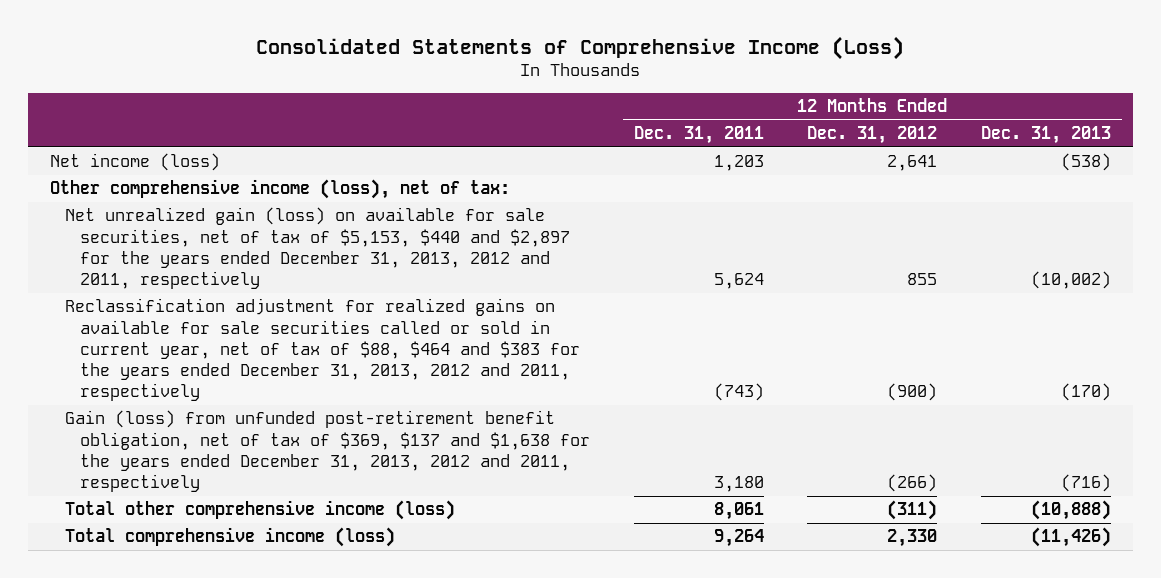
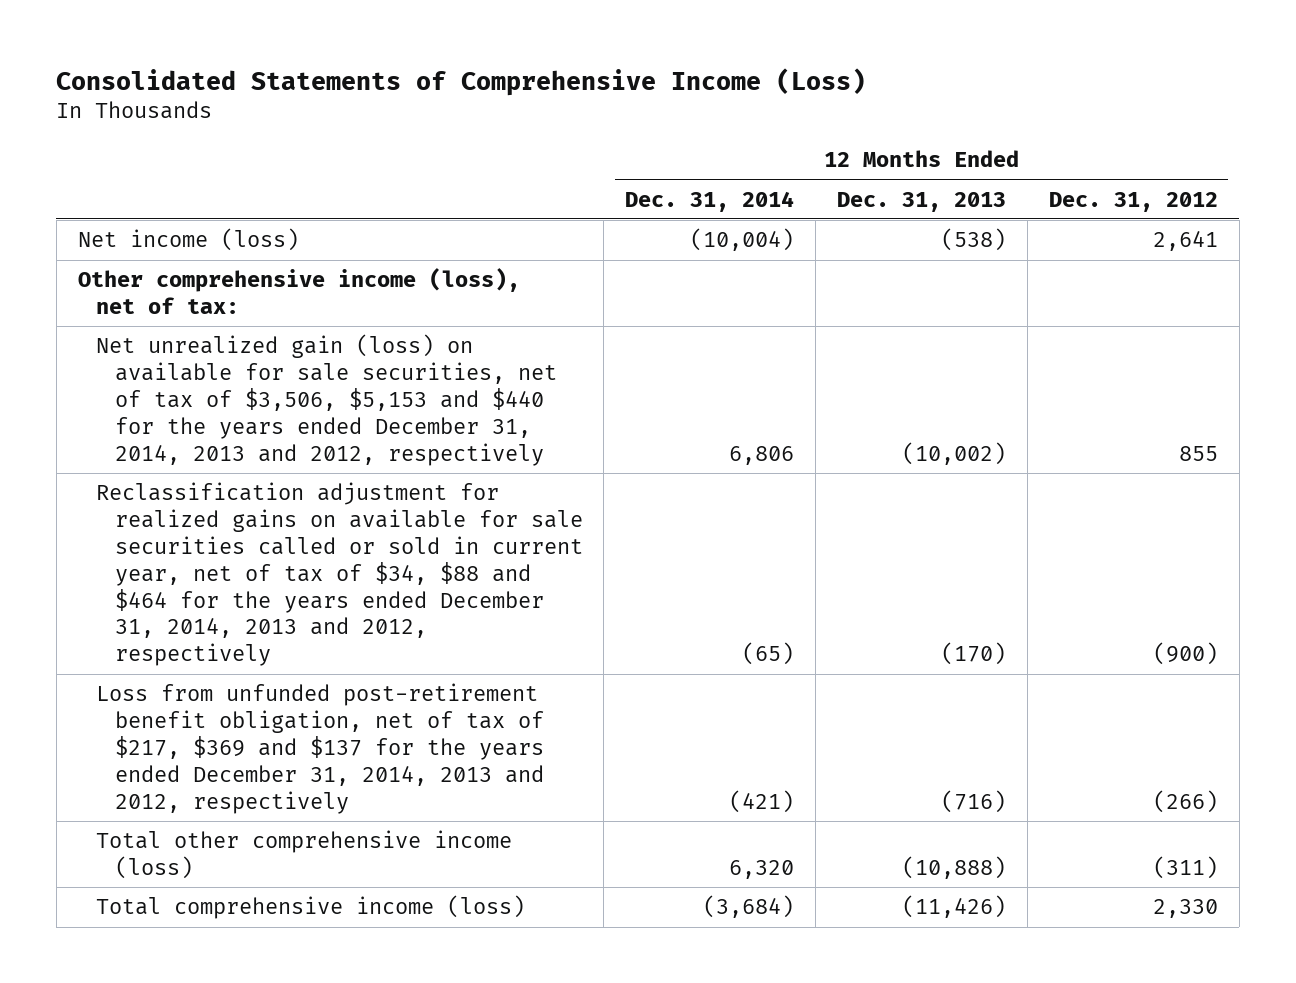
- | 12 Months Ended Dec. 31, 2011 | 12 Months Ended Dec. 31, 2012 | 12 Months Ended Dec. 31, 2013
+ | 12 Months Ended Dec. 31, 2014 | 12 Months Ended Dec. 31, 2013 | 12 Months Ended Dec. 31, 2012
- Net unrealized gain (loss) on available for sale securities, net of tax of $5,153, $440 and $2,897 for the years ended December 31, 2013, 2012 and 2011, respectively | 5,624 | 855 | (10,002)
- Reclassification adjustment for realized gains on available for sale securities called or sold in current year, net of tax of $88, $464 and $383 for the years ended December 31, 2013, 2012 and 2011, respectively | (743) | (900) | (170)
- Gain (loss) from unfunded post-retirement benefit obligation, net of tax of $369, $137 and $1,638 for the years ended December 31, 2013, 2012 and 2011, respectively | 3,180 | (266) | (716)
+ Net unrealized gain (loss) on available for sale securities, net of tax of $3,506, $5,153 and $440 for the years ended December 31, 2014, 2013 and 2012, respectively | 6,806 | (10,002) | 855
+ Reclassification adjustment for realized gains on available for sale securities called or sold in current year, net of tax of $34, $88 and $464 for the years ended December 31, 2014, 2013 and 2012, respectively | (65) | (170) | (900)
+ Loss from unfunded post-retirement benefit obligation, net of tax of $217, $369 and $137 for the years ended December 31, 2014, 2013 and 2012, respectively | (421) | (716) | (266)

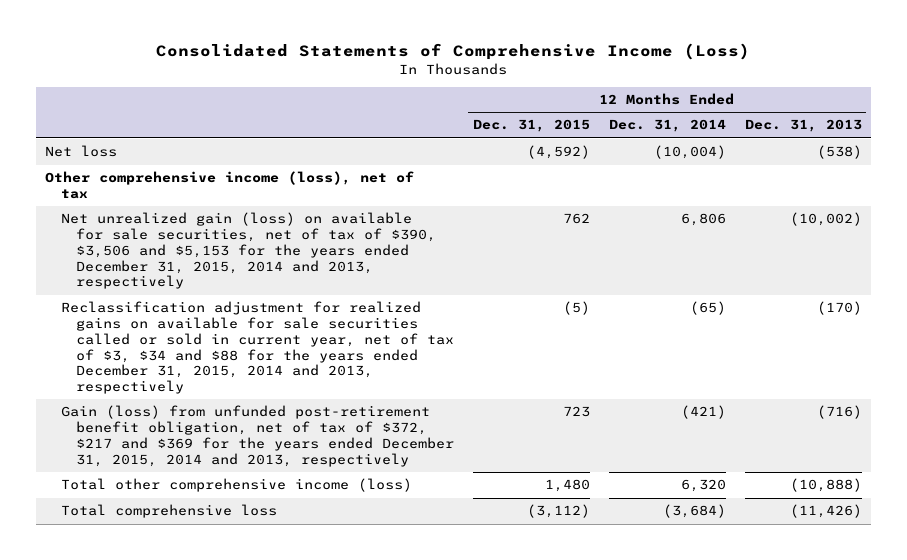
- | 12 Months Ended Dec. 31, 2014 | 12 Months Ended Dec. 31, 2013 | 12 Months Ended Dec. 31, 2012
+ | 12 Months Ended Dec. 31, 2015 | 12 Months Ended Dec. 31, 2014 | 12 Months Ended Dec. 31, 2013
- Net income (loss) | (10,004) | (538) | 2,641
- Other comprehensive income (loss), net of tax:
- Net unrealized gain (loss) on available for sale securities, net of tax of $3,506, $5,153 and $440 for the years ended December 31, 2014, 2013 and 2012, respectively | 6,806 | (10,002) | 855
- Reclassification adjustment for realized gains on available for sale securities called or sold in current year, net of tax of $34, $88 and $464 for the years ended December 31, 2014, 2013 and 2012, respectively | (65) | (170) | (900)
- Loss from unfunded post-retirement benefit obligation, net of tax of $217, $369 and $137 for the years ended December 31, 2014, 2013 and 2012, respectively | (421) | (716) | (266)
+ Net loss | (4,592) | (10,004) | (538)
+ Other comprehensive income (loss), net of tax
+ Net unrealized gain (loss) on available for sale securities, net of tax of $390, $3,506 and $5,153 for the years ended December 31, 2015, 2014 and 2013, respectively | 762 | 6,806 | (10,002)
+ Reclassification adjustment for realized gains on available for sale securities called or sold in current year, net of tax of $3, $34 and $88 for the years ended December 31, 2015, 2014 and 2013, respectively | (5) | (65) | (170)
+ Gain (loss) from unfunded post-retirement benefit obligation, net of tax of $372, $217 and $369 for the years ended December 31, 2015, 2014 and 2013, respectively | 723 | (421) | (716)
- Total comprehensive income (loss) | (3,684) | (11,426) | 2,330
+ Total comprehensive loss | (3,112) | (3,684) | (11,426)

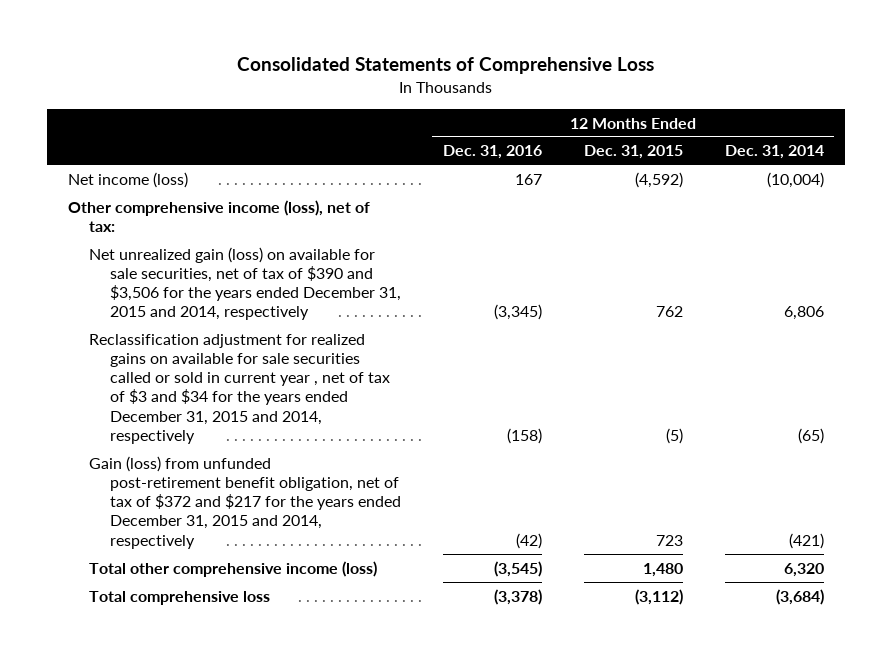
- Consolidated Statements of Comprehensive Income (Loss)
+ Consolidated Statements of Comprehensive Loss
- | 12 Months Ended Dec. 31, 2015 | 12 Months Ended Dec. 31, 2014 | 12 Months Ended Dec. 31, 2013
+ | 12 Months Ended Dec. 31, 2016 | 12 Months Ended Dec. 31, 2015 | 12 Months Ended Dec. 31, 2014
- Net loss | (4,592) | (10,004) | (538)
- Other comprehensive income (loss), net of tax
- Net unrealized gain (loss) on available for sale securities, net of tax of $390, $3,506 and $5,153 for the years ended December 31, 2015, 2014 and 2013, respectively | 762 | 6,806 | (10,002)
- Reclassification adjustment for realized gains on available for sale securities called or sold in current year, net of tax of $3, $34 and $88 for the years ended December 31, 2015, 2014 and 2013, respectively | (5) | (65) | (170)
- Gain (loss) from unfunded post-retirement benefit obligation, net of tax of $372, $217 and $369 for the years ended December 31, 2015, 2014 and 2013, respectively | 723 | (421) | (716)
+ Net income (loss) | 167 | (4,592) | (10,004)
+ Other comprehensive income (loss), net of tax:
+ Net unrealized gain (loss) on available for sale securities, net of tax of $390 and $3,506 for the years ended December 31, 2015 and 2014, respectively | (3,345) | 762 | 6,806
+ Reclassification adjustment for realized gains on available for sale securities called or sold in current year , net of tax of $3 and $34 for the years ended December 31, 2015 and 2014, respectively | (158) | (5) | (65)
+ Gain (loss) from unfunded post-retirement benefit obligation, net of tax of $372 and $217 for the years ended December 31, 2015 and 2014, respectively | (42) | 723 | (421)

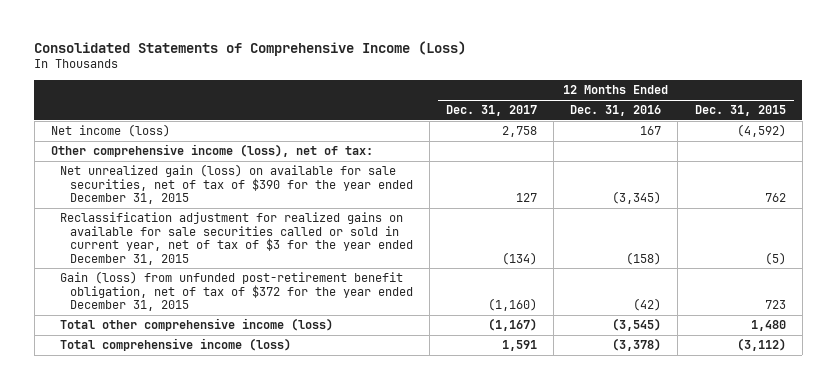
- Consolidated Statements of Comprehensive Loss
+ Consolidated Statements of Comprehensive Income (Loss)
- | 12 Months Ended Dec. 31, 2016 | 12 Months Ended Dec. 31, 2015 | 12 Months Ended Dec. 31, 2014
+ | 12 Months Ended Dec. 31, 2017 | 12 Months Ended Dec. 31, 2016 | 12 Months Ended Dec. 31, 2015
- Net unrealized gain (loss) on available for sale securities, net of tax of $390 and $3,506 for the years ended December 31, 2015 and 2014, respectively | (3,345) | 762 | 6,806
- Reclassification adjustment for realized gains on available for sale securities called or sold in current year , net of tax of $3 and $34 for the years ended December 31, 2015 and 2014, respectively | (158) | (5) | (65)
- Gain (loss) from unfunded post-retirement benefit obligation, net of tax of $372 and $217 for the years ended December 31, 2015 and 2014, respectively | (42) | 723 | (421)
+ Net unrealized gain (loss) on available for sale securities, net of tax of $390 for the year ended December 31, 2015 | 127 | (3,345) | 762
+ Reclassification adjustment for realized gains on available for sale securities called or sold in current year, net of tax of $3 for the year ended December 31, 2015 | (134) | (158) | (5)
+ Gain (loss) from unfunded post-retirement benefit obligation, net of tax of $372 for the year ended December 31, 2015 | (1,160) | (42) | 723
- Total comprehensive loss | (3,378) | (3,112) | (3,684)
+ Total comprehensive income (loss) | 1,591 | (3,378) | (3,112)

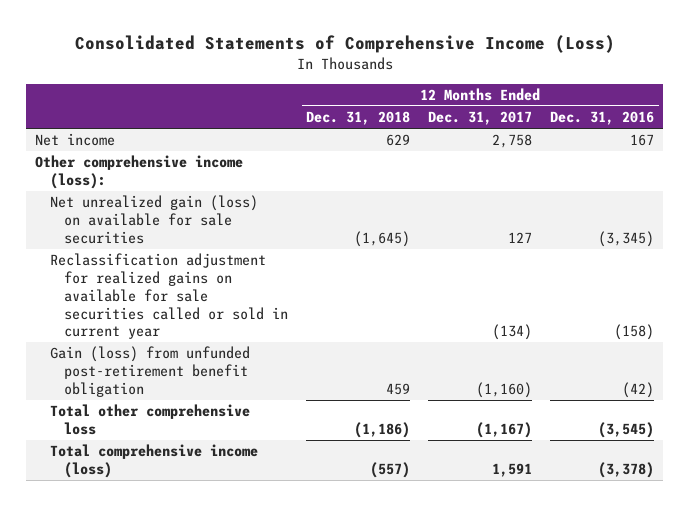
- | 12 Months Ended Dec. 31, 2017 | 12 Months Ended Dec. 31, 2016 | 12 Months Ended Dec. 31, 2015
+ | 12 Months Ended Dec. 31, 2018 | 12 Months Ended Dec. 31, 2017 | 12 Months Ended Dec. 31, 2016
- Net income (loss) | 2,758 | 167 | (4,592)
- Other comprehensive income (loss), net of tax:
- Net unrealized gain (loss) on available for sale securities, net of tax of $390 for the year ended December 31, 2015 | 127 | (3,345) | 762
- Reclassification adjustment for realized gains on available for sale securities called or sold in current year, net of tax of $3 for the year ended December 31, 2015 | (134) | (158) | (5)
- Gain (loss) from unfunded post-retirement benefit obligation, net of tax of $372 for the year ended December 31, 2015 | (1,160) | (42) | 723
- Total other comprehensive income (loss) | (1,167) | (3,545) | 1,480
+ Net income | 629 | 2,758 | 167
+ Other comprehensive income (loss):
+ Net unrealized gain (loss) on available for sale securities | (1,645) | 127 | (3,345)
+ Reclassification adjustment for realized gains on available for sale securities called or sold in current year | | (134) | (158)
+ Gain (loss) from unfunded post-retirement benefit obligation | 459 | (1,160) | (42)
+ Total other comprehensive loss | (1,186) | (1,167) | (3,545)

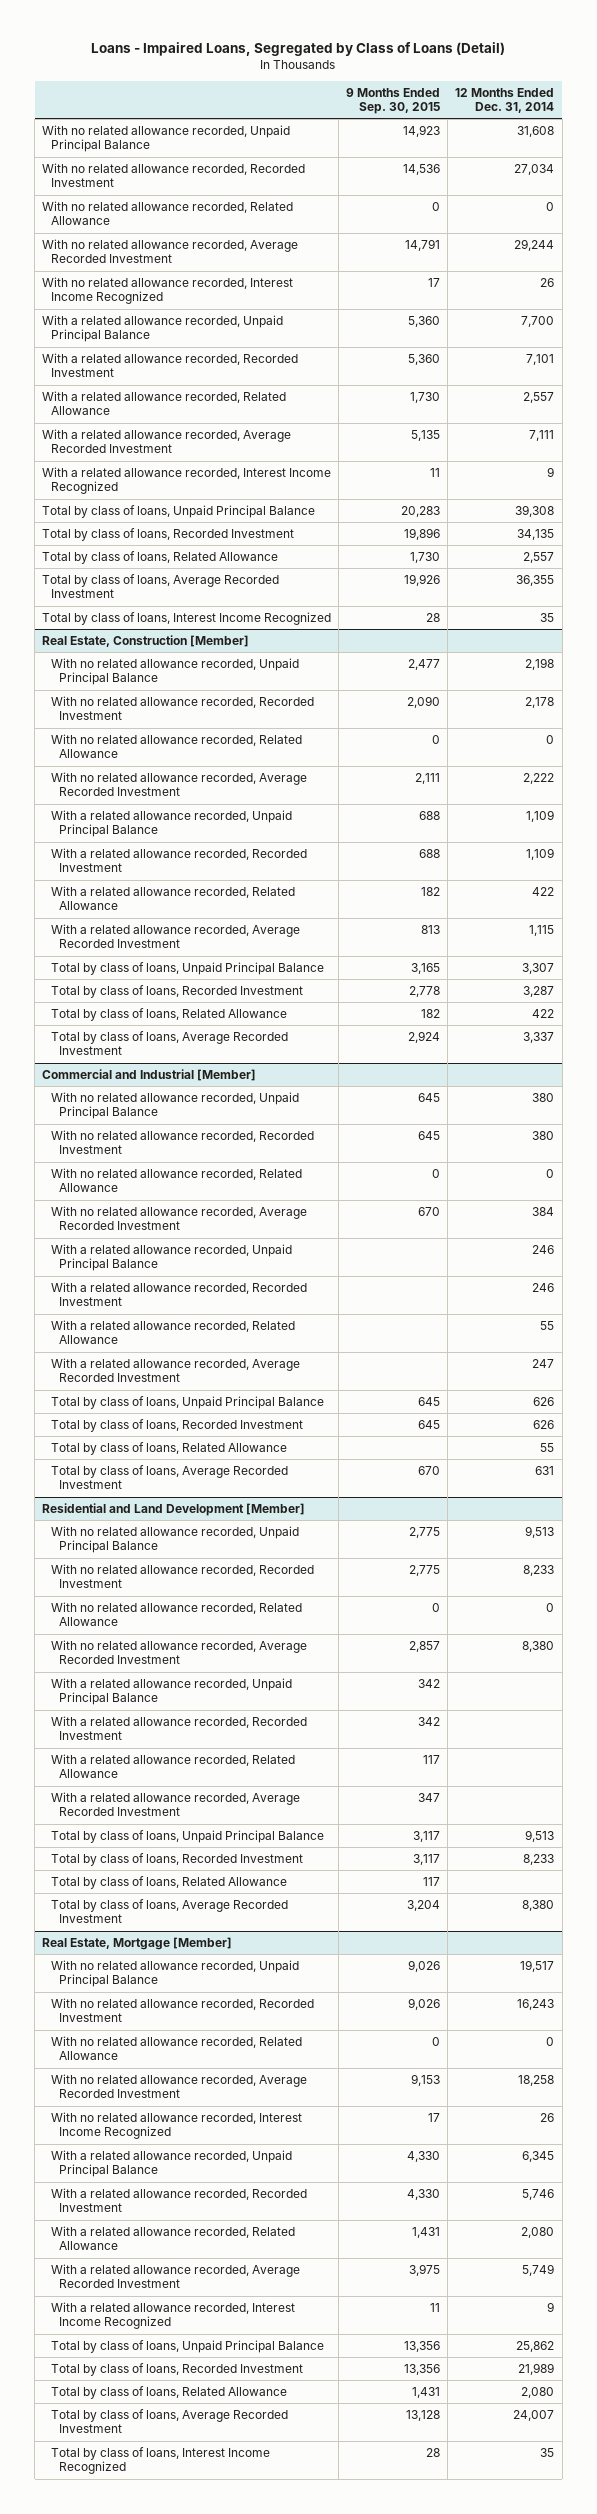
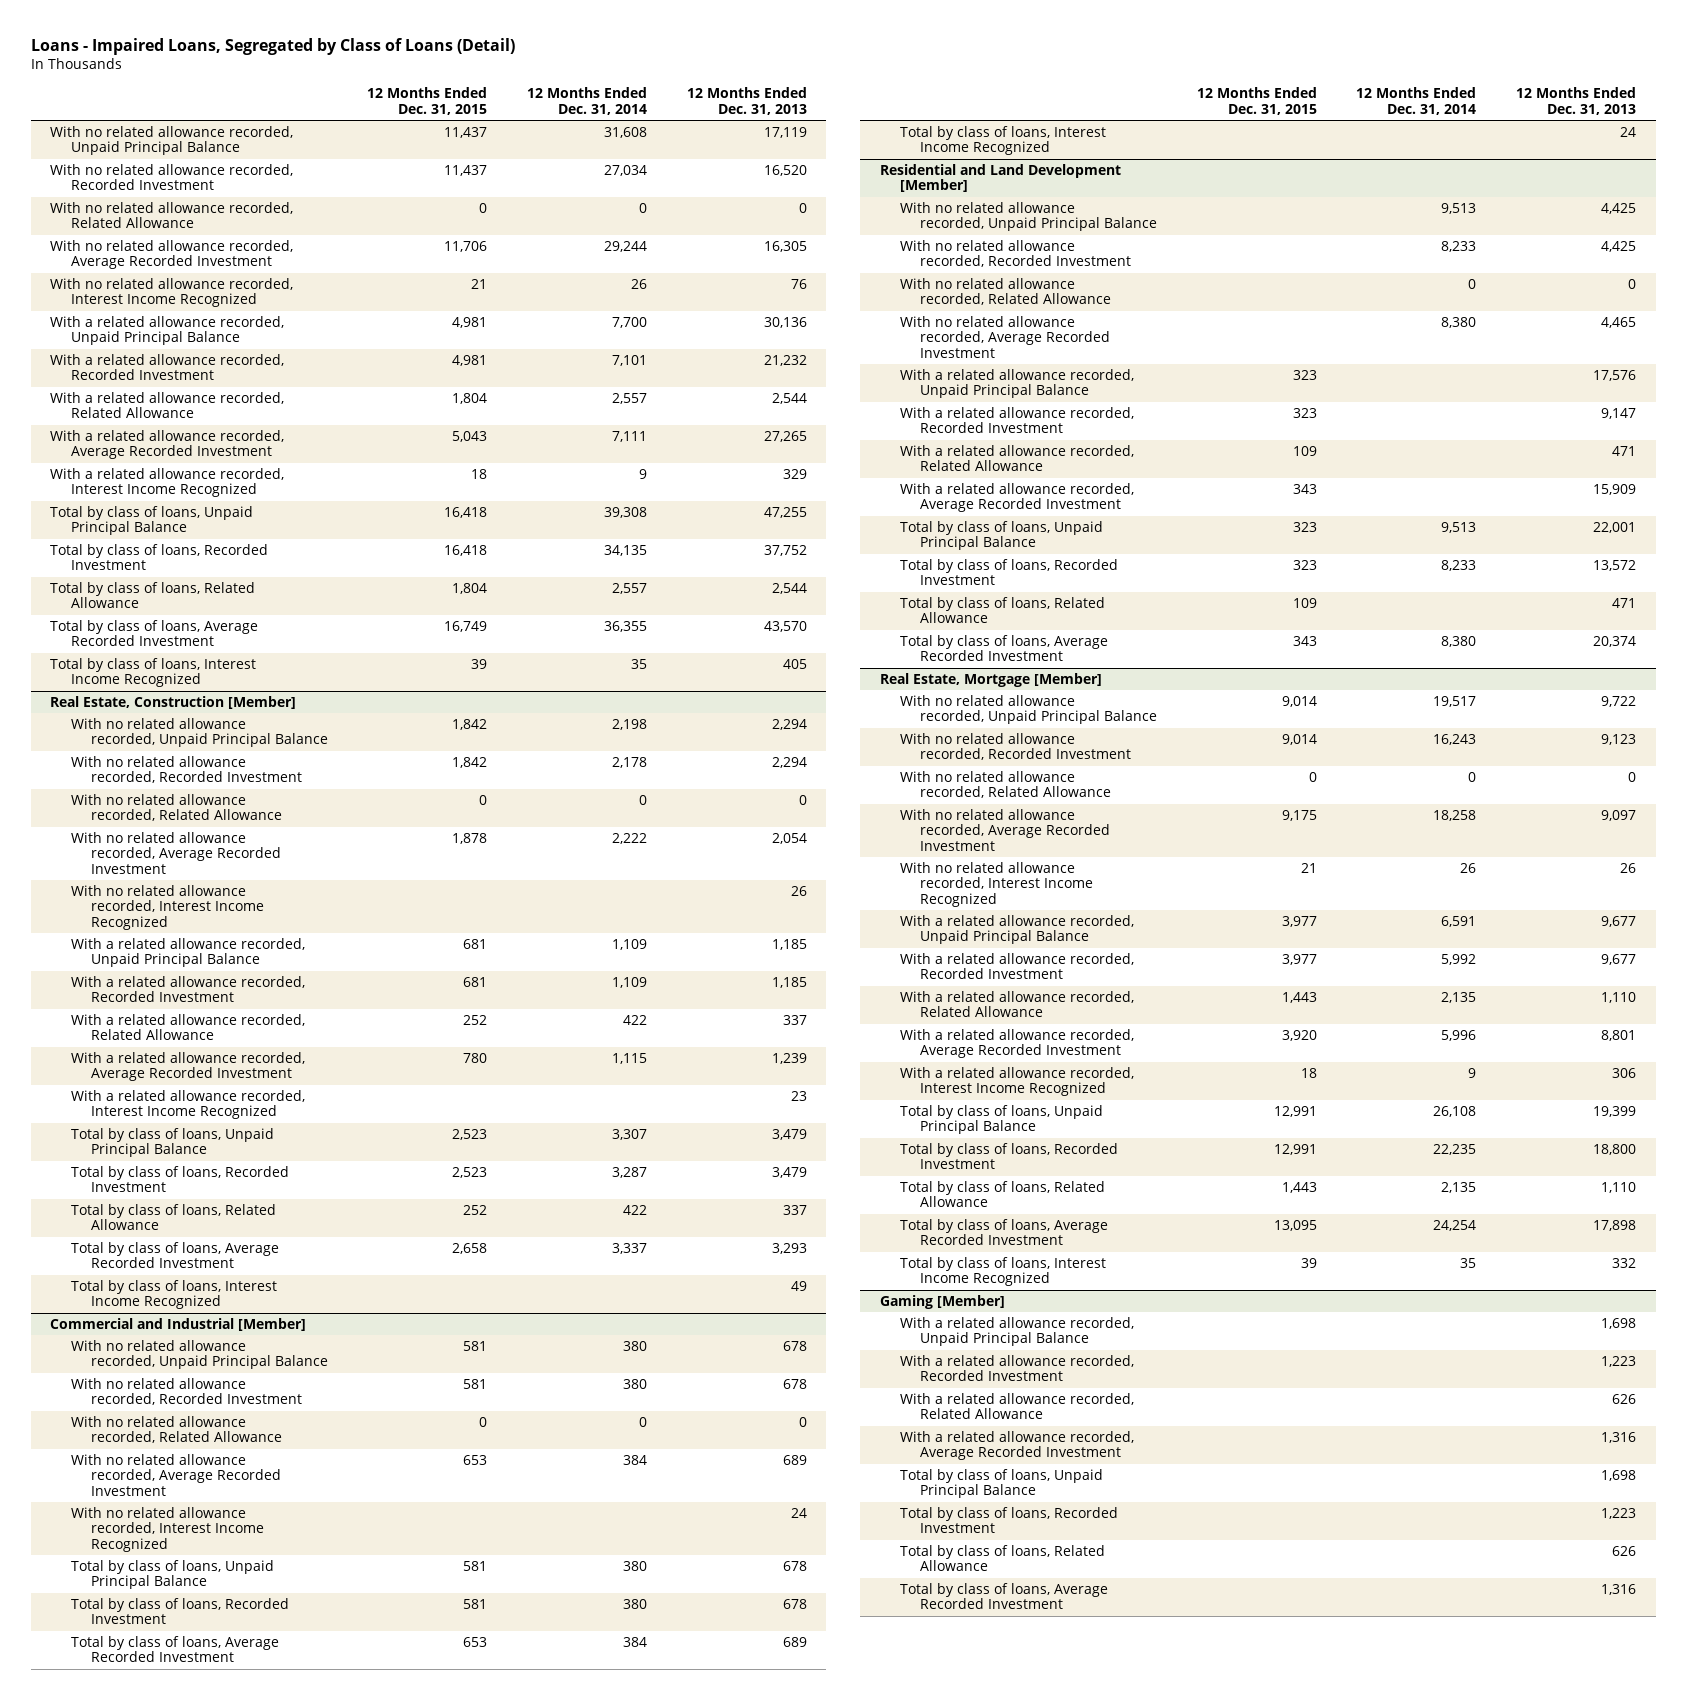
- | 9 Months Ended Sep. 30, 2015 | 12 Months Ended Dec. 31, 2014
+ | 12 Months Ended Dec. 31, 2015 | 12 Months Ended Dec. 31, 2014 | 12 Months Ended Dec. 31, 2013
@ Real Estate, Construction [Member]
+ With no related allowance recorded, Interest Income Recognized | | | 26
+ With a related allowance recorded, Interest Income Recognized | | | 23
+ Total by class of loans, Interest Income Recognized | | | 49
@ Commercial and Industrial [Member]
- With a related allowance recorded, Unpaid Principal Balance | | 246
- With a related allowance recorded, Recorded Investment | | 246
- With a related allowance recorded, Related Allowance | | 55
- With a related allowance recorded, Average Recorded Investment | | 247
- Total by class of loans, Unpaid Principal Balance | 645 | 626
- Total by class of loans, Recorded Investment | 645 | 626
- Total by class of loans, Related Allowance | | 55
- Total by class of loans, Average Recorded Investment | 670 | 631
+ With no related allowance recorded, Interest Income Recognized | | | 24
+ Total by class of loans, Unpaid Principal Balance | 581 | 380 | 678
+ Total by class of loans, Recorded Investment | 581 | 380 | 678
+ Total by class of loans, Average Recorded Investment | 653 | 384 | 689
+ Total by class of loans, Interest Income Recognized | | | 24
@ Real Estate, Mortgage [Member]
- With a related allowance recorded, Unpaid Principal Balance | 4,330 | 6,345
- With a related allowance recorded, Recorded Investment | 4,330 | 5,746
- With a related allowance recorded, Related Allowance | 1,431 | 2,080
- With a related allowance recorded, Average Recorded Investment | 3,975 | 5,749
+ With a related allowance recorded, Unpaid Principal Balance | 3,977 | 6,591 | 9,677
+ With a related allowance recorded, Recorded Investment | 3,977 | 5,992 | 9,677
+ With a related allowance recorded, Related Allowance | 1,443 | 2,135 | 1,110
+ With a related allowance recorded, Average Recorded Investment | 3,920 | 5,996 | 8,801
- Total by class of loans, Unpaid Principal Balance | 13,356 | 25,862
- Total by class of loans, Recorded Investment | 13,356 | 21,989
- Total by class of loans, Related Allowance | 1,431 | 2,080
- Total by class of loans, Average Recorded Investment | 13,128 | 24,007
+ Total by class of loans, Unpaid Principal Balance | 12,991 | 26,108 | 19,399
+ Total by class of loans, Recorded Investment | 12,991 | 22,235 | 18,800
+ Total by class of loans, Related Allowance | 1,443 | 2,135 | 1,110
+ Total by class of loans, Average Recorded Investment | 13,095 | 24,254 | 17,898
+ Gaming [Member]
+ With a related allowance recorded, Unpaid Principal Balance | | | 1,698
+ With a related allowance recorded, Recorded Investment | | | 1,223
+ With a related allowance recorded, Related Allowance | | | 626
+ With a related allowance recorded, Average Recorded Investment | | | 1,316
+ Total by class of loans, Unpaid Principal Balance | | | 1,698
+ Total by class of loans, Recorded Investment | | | 1,223
+ Total by class of loans, Related Allowance | | | 626
+ Total by class of loans, Average Recorded Investment | | | 1,316

